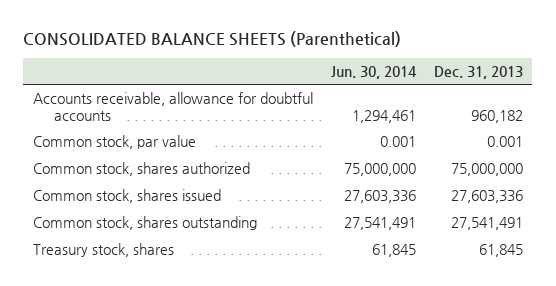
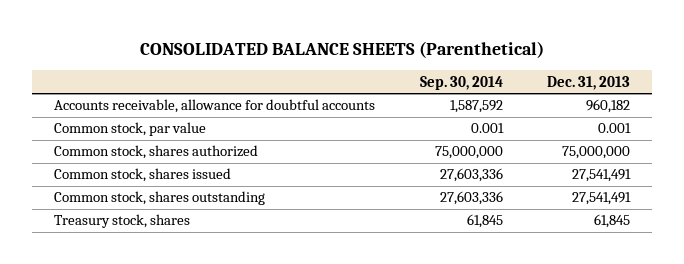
- | Jun. 30, 2014 | Dec. 31, 2013
+ | Sep. 30, 2014 | Dec. 31, 2013
- Common stock, shares issued | 27,603,336 | 27,603,336
+ Common stock, shares issued | 27,603,336 | 27,541,491

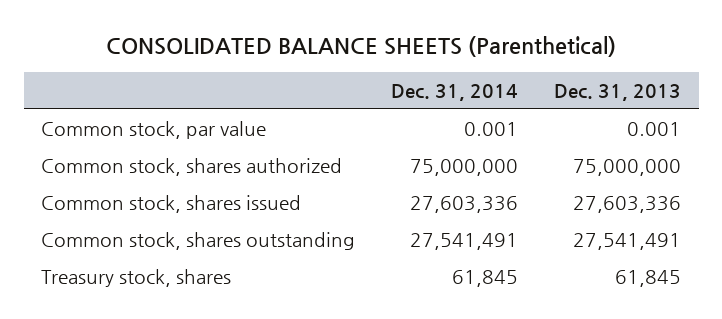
- | Sep. 30, 2014 | Dec. 31, 2013
+ | Dec. 31, 2014 | Dec. 31, 2013
- Accounts receivable, allowance for doubtful accounts | 1,587,592 | 960,182
- Common stock, shares issued | 27,603,336 | 27,541,491
+ Common stock, shares issued | 27,603,336 | 27,603,336

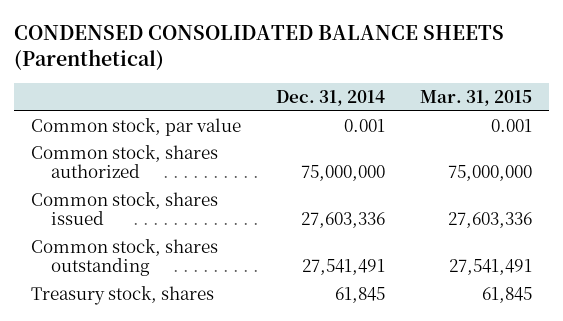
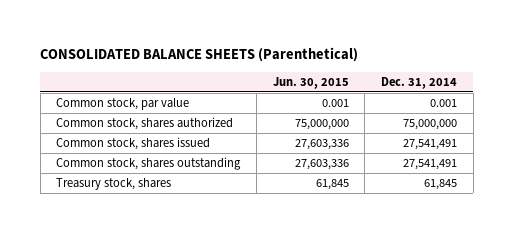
- CONDENSED CONSOLIDATED BALANCE SHEETS (Parenthetical)
+ CONSOLIDATED BALANCE SHEETS (Parenthetical)
- | Dec. 31, 2014 | Mar. 31, 2015
+ | Jun. 30, 2015 | Dec. 31, 2014
- Common stock, shares issued | 27,603,336 | 27,603,336
+ Common stock, shares issued | 27,603,336 | 27,541,491

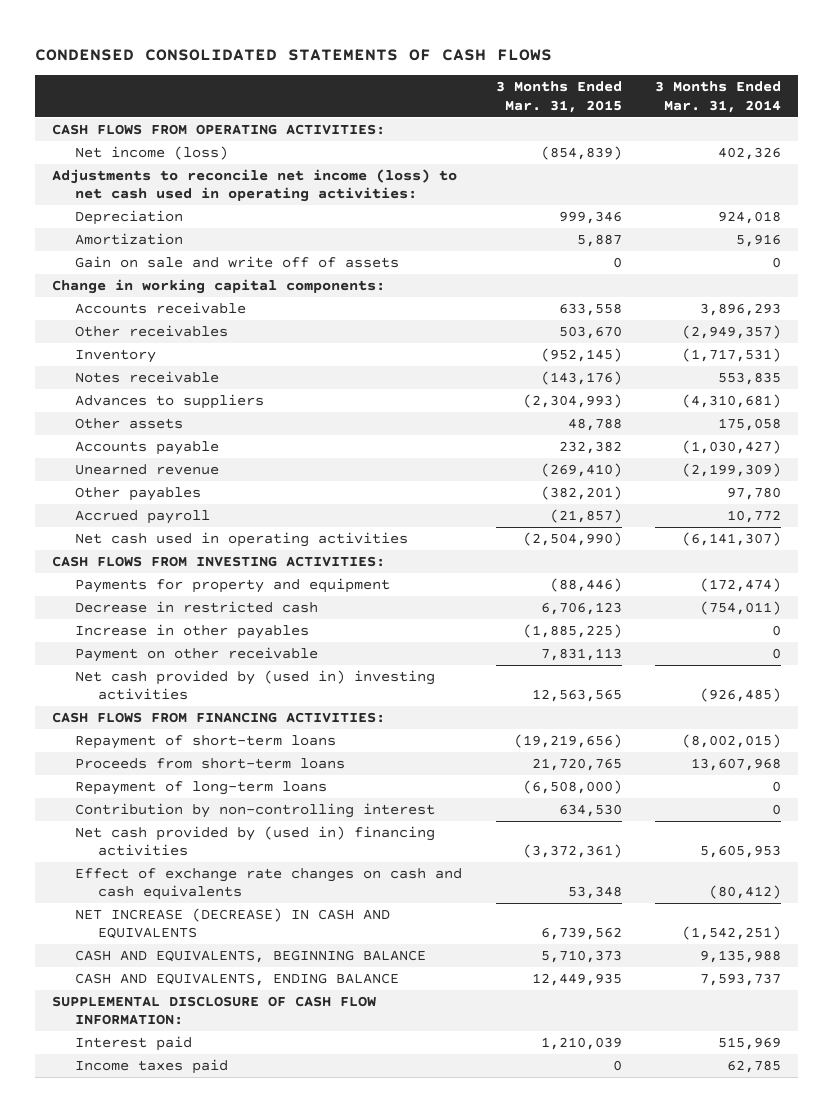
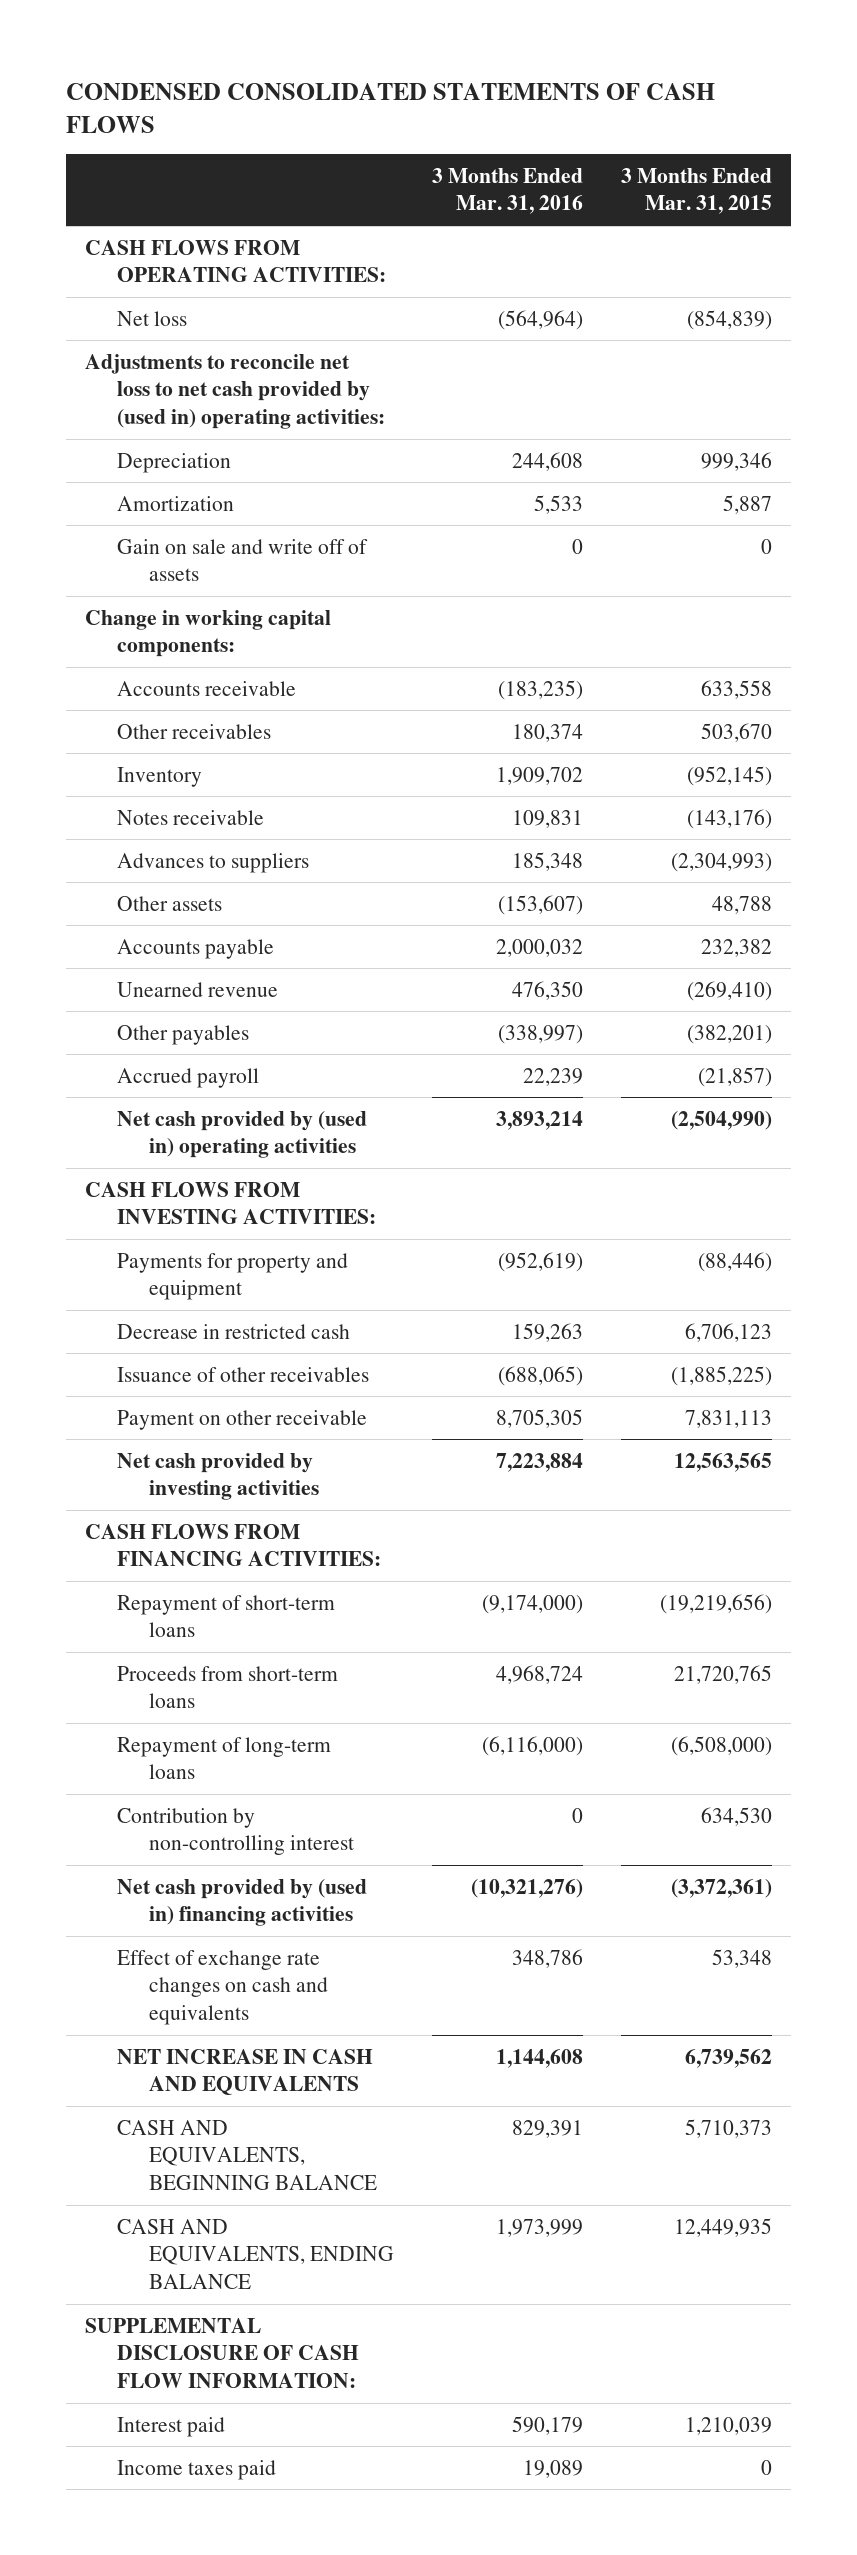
- | 3 Months Ended Mar. 31, 2015 | 3 Months Ended Mar. 31, 2014
+ | 3 Months Ended Mar. 31, 2016 | 3 Months Ended Mar. 31, 2015
- Net income (loss) | (854,839) | 402,326
- Adjustments to reconcile net income (loss) to net cash used in operating activities:
+ Net loss | (564,964) | (854,839)
+ Adjustments to reconcile net loss to net cash provided by (used in) operating activities:
- Net cash used in operating activities | (2,504,990) | (6,141,307)
+ Net cash provided by (used in) operating activities | 3,893,214 | (2,504,990)
- Increase in other payables | (1,885,225) | 0
+ Issuance of other receivables | (688,065) | (1,885,225)
- Net cash provided by (used in) investing activities | 12,563,565 | (926,485)
+ Net cash provided by investing activities | 7,223,884 | 12,563,565
- Effect of exchange rate changes on cash and cash equivalents | 53,348 | (80,412)
- NET INCREASE (DECREASE) IN CASH AND EQUIVALENTS | 6,739,562 | (1,542,251)
+ Effect of exchange rate changes on cash and equivalents | 348,786 | 53,348
+ NET INCREASE IN CASH AND EQUIVALENTS | 1,144,608 | 6,739,562

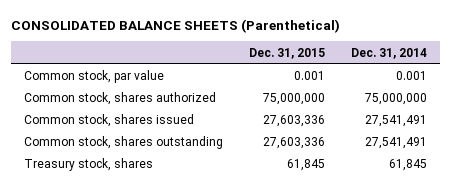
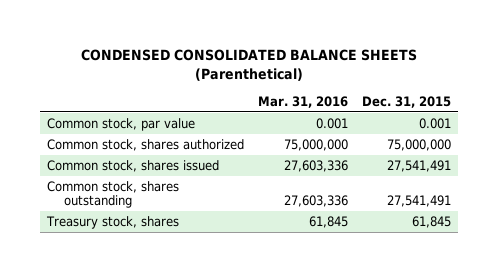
- CONSOLIDATED BALANCE SHEETS (Parenthetical)
+ CONDENSED CONSOLIDATED BALANCE SHEETS (Parenthetical)
- | Dec. 31, 2015 | Dec. 31, 2014
+ | Mar. 31, 2016 | Dec. 31, 2015
- Common stock, shares issued | 27,603,336 | 27,541,491
- Common stock, shares outstanding | 27,603,336 | 27,541,491
+ Common stock, shares issued | 27,603,336 | 27,541,491
+ Common stock, shares outstanding | 27,603,336 | 27,541,491

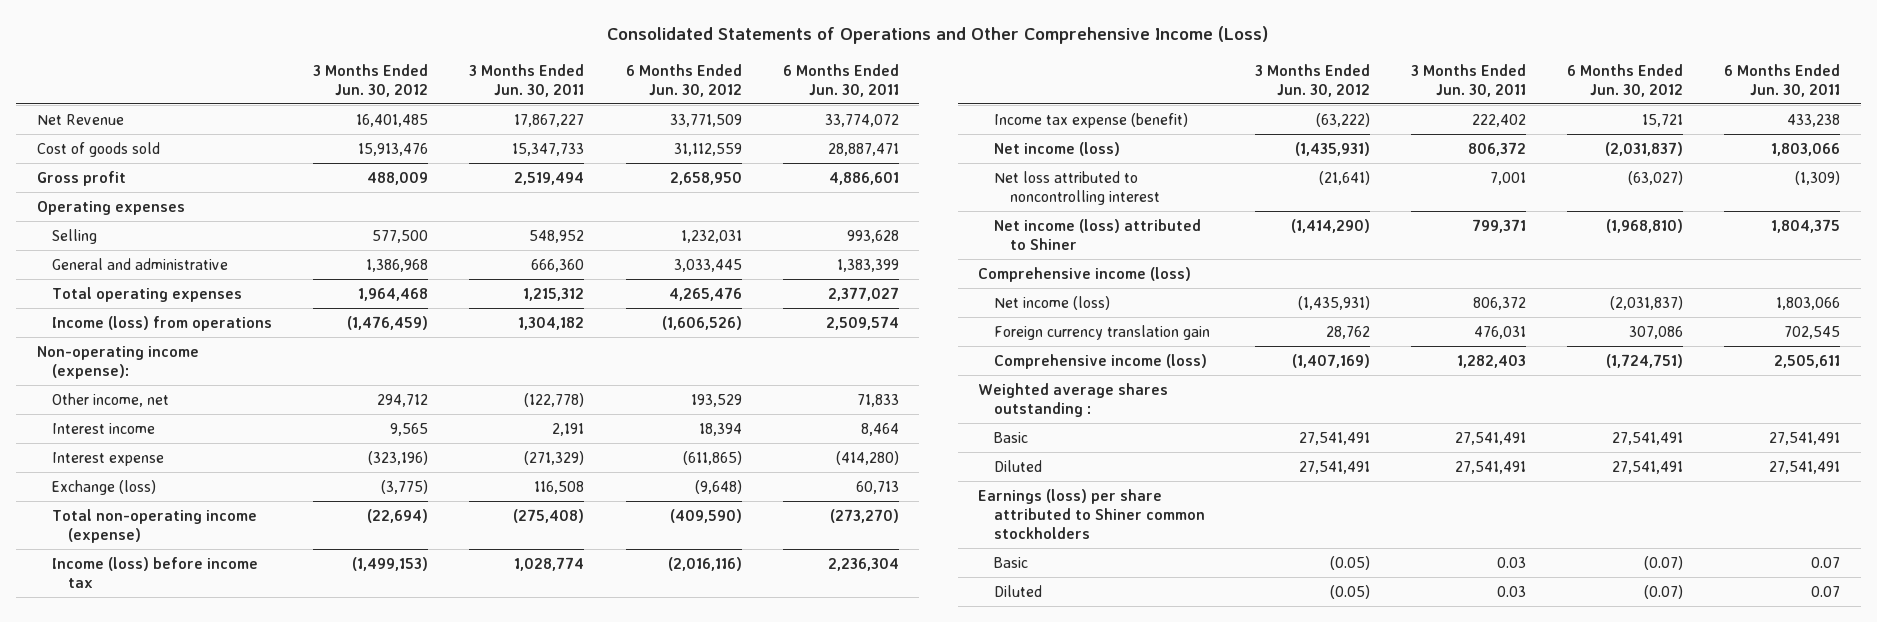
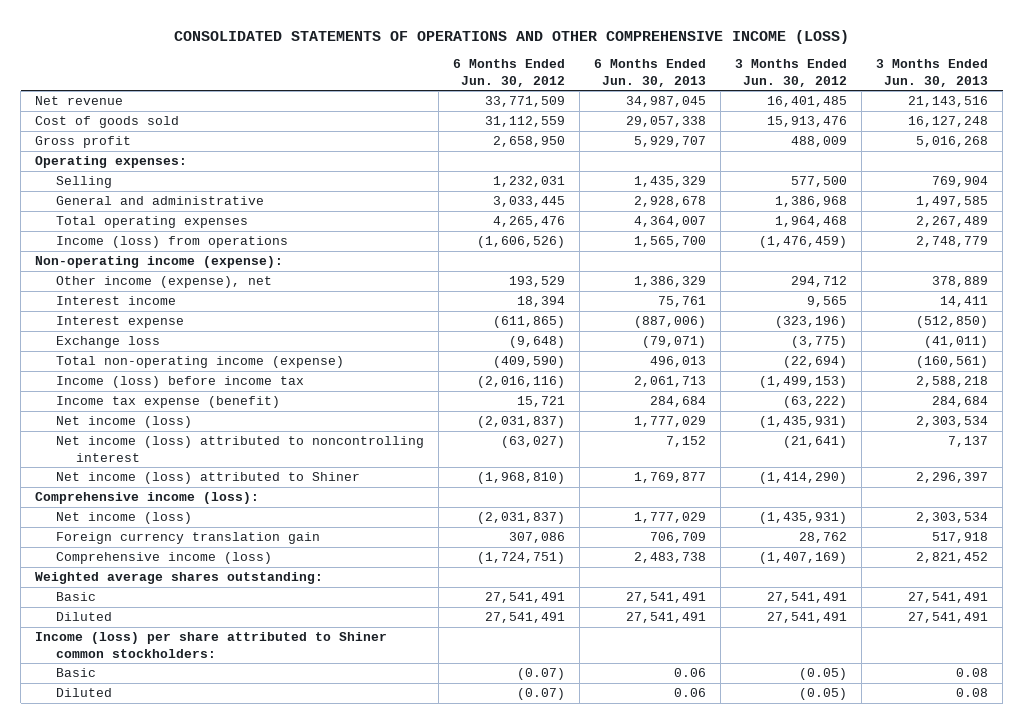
- Consolidated Statements of Operations and Other Comprehensive Income (Loss)
+ CONSOLIDATED STATEMENTS OF OPERATIONS AND OTHER COMPREHENSIVE INCOME (LOSS)
- | 3 Months Ended Jun. 30, 2012 | 3 Months Ended Jun. 30, 2011 | 6 Months Ended Jun. 30, 2012 | 6 Months Ended Jun. 30, 2011
+ | 6 Months Ended Jun. 30, 2012 | 6 Months Ended Jun. 30, 2013 | 3 Months Ended Jun. 30, 2012 | 3 Months Ended Jun. 30, 2013
- Net Revenue | 16,401,485 | 17,867,227 | 33,771,509 | 33,774,072
+ Net revenue | 33,771,509 | 34,987,045 | 16,401,485 | 21,143,516
- Operating expenses
+ Operating expenses:
- Other income, net | 294,712 | (122,778) | 193,529 | 71,833
+ Other income (expense), net | 193,529 | 1,386,329 | 294,712 | 378,889
- Exchange (loss) | (3,775) | 116,508 | (9,648) | 60,713
+ Exchange loss | (9,648) | (79,071) | (3,775) | (41,011)
- Net loss attributed to noncontrolling interest | (21,641) | 7,001 | (63,027) | (1,309)
+ Net income (loss) attributed to noncontrolling interest | (63,027) | 7,152 | (21,641) | 7,137
- Comprehensive income (loss)
+ Comprehensive income (loss):
- Weighted average shares outstanding :
+ Weighted average shares outstanding:
- Earnings (loss) per share attributed to Shiner common stockholders
+ Income (loss) per share attributed to Shiner common stockholders:

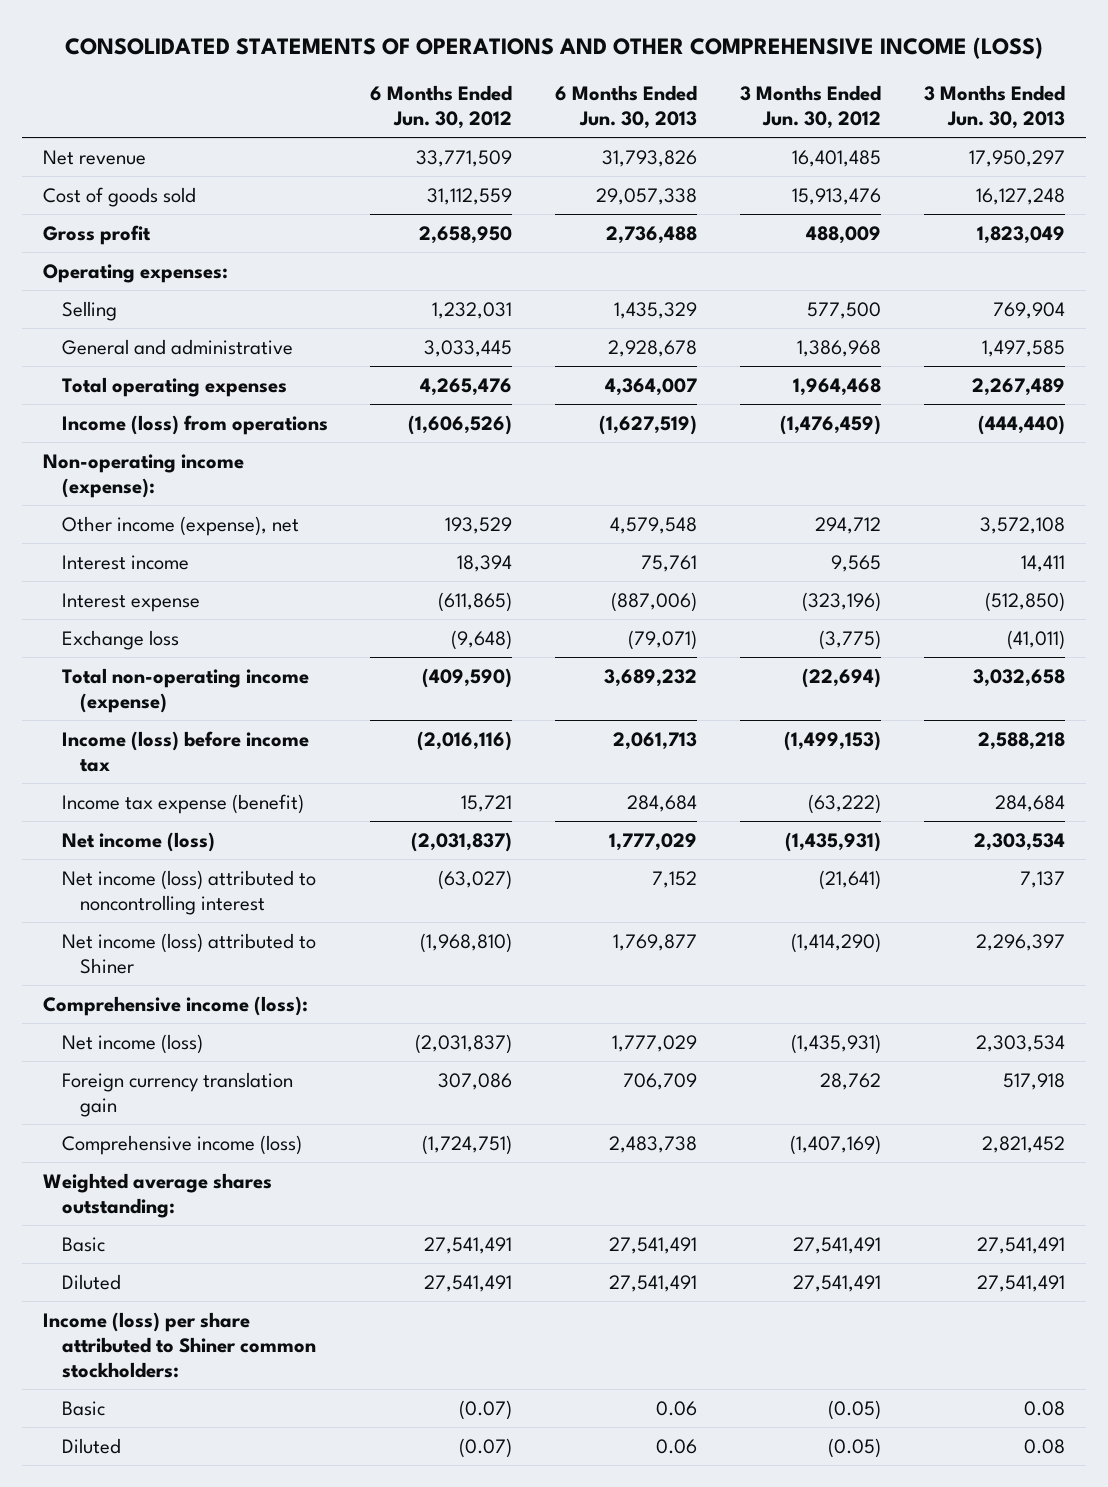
- Net revenue | 33,771,509 | 34,987,045 | 16,401,485 | 21,143,516
+ Net revenue | 33,771,509 | 31,793,826 | 16,401,485 | 17,950,297
- Gross profit | 2,658,950 | 5,929,707 | 488,009 | 5,016,268
+ Gross profit | 2,658,950 | 2,736,488 | 488,009 | 1,823,049
- Income (loss) from operations | (1,606,526) | 1,565,700 | (1,476,459) | 2,748,779
+ Income (loss) from operations | (1,606,526) | (1,627,519) | (1,476,459) | (444,440)
- Other income (expense), net | 193,529 | 1,386,329 | 294,712 | 378,889
+ Other income (expense), net | 193,529 | 4,579,548 | 294,712 | 3,572,108
- Total non-operating income (expense) | (409,590) | 496,013 | (22,694) | (160,561)
+ Total non-operating income (expense) | (409,590) | 3,689,232 | (22,694) | 3,032,658

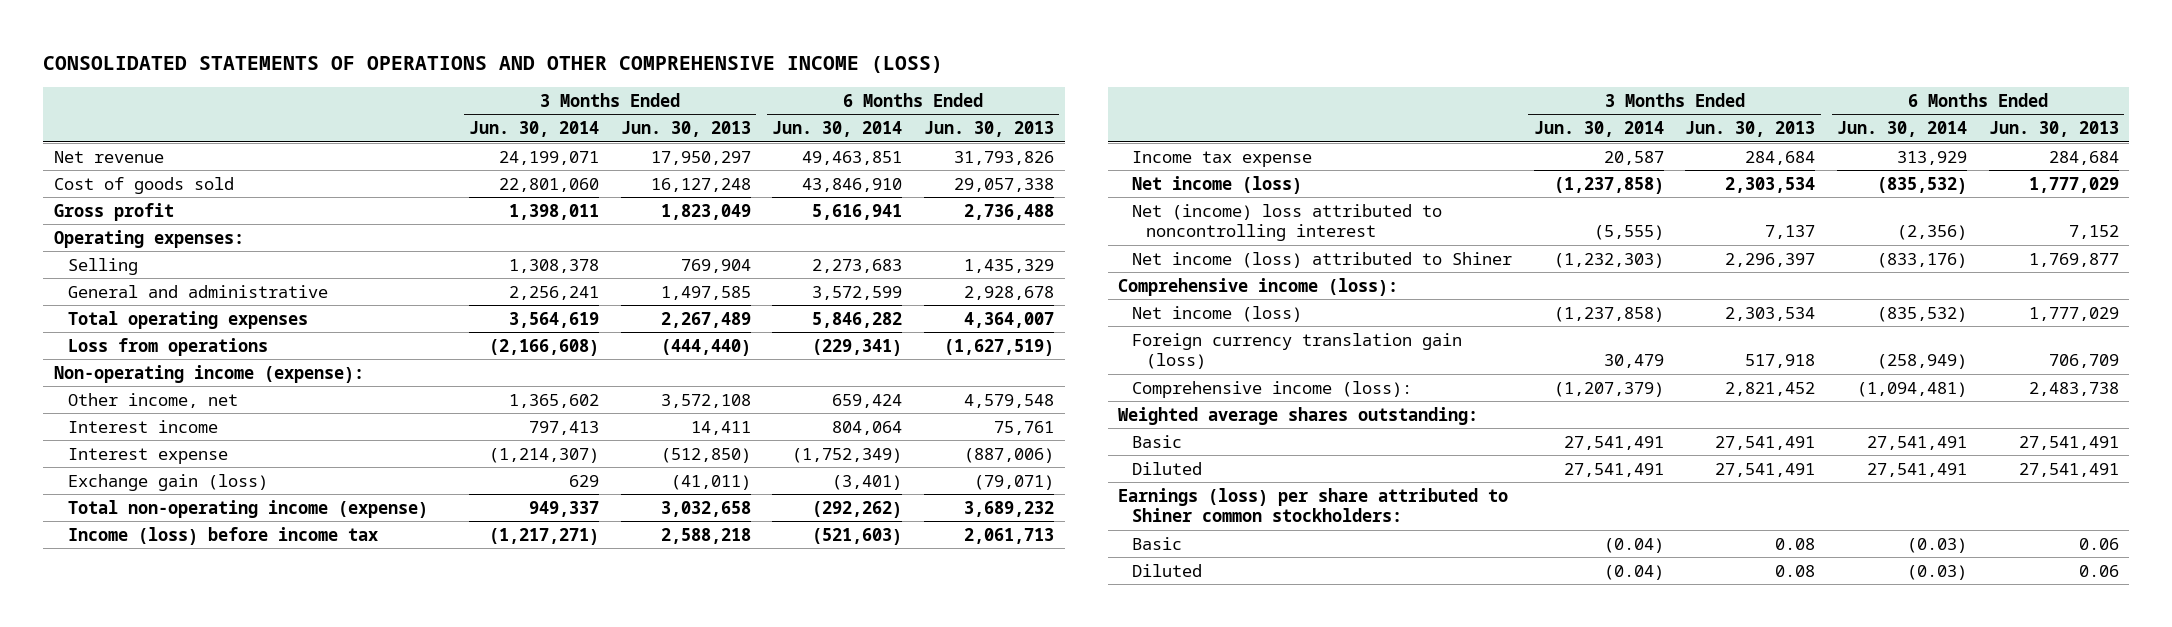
- | 6 Months Ended Jun. 30, 2012 | 6 Months Ended Jun. 30, 2013 | 3 Months Ended Jun. 30, 2012 | 3 Months Ended Jun. 30, 2013
+ | 3 Months Ended Jun. 30, 2014 | 3 Months Ended Jun. 30, 2013 | 6 Months Ended Jun. 30, 2014 | 6 Months Ended Jun. 30, 2013
- Income (loss) from operations | (1,606,526) | (1,627,519) | (1,476,459) | (444,440)
+ Loss from operations | (2,166,608) | (444,440) | (229,341) | (1,627,519)
- Other income (expense), net | 193,529 | 4,579,548 | 294,712 | 3,572,108
+ Other income, net | 1,365,602 | 3,572,108 | 659,424 | 4,579,548
- Exchange loss | (9,648) | (79,071) | (3,775) | (41,011)
+ Exchange gain (loss) | 629 | (41,011) | (3,401) | (79,071)
- Income tax expense (benefit) | 15,721 | 284,684 | (63,222) | 284,684
+ Income tax expense | 20,587 | 284,684 | 313,929 | 284,684
- Net income (loss) attributed to noncontrolling interest | (63,027) | 7,152 | (21,641) | 7,137
+ Net (income) loss attributed to noncontrolling interest | (5,555) | 7,137 | (2,356) | 7,152
- Foreign currency translation gain | 307,086 | 706,709 | 28,762 | 517,918
- Comprehensive income (loss) | (1,724,751) | 2,483,738 | (1,407,169) | 2,821,452
+ Foreign currency translation gain (loss) | 30,479 | 517,918 | (258,949) | 706,709
+ Comprehensive income (loss): | (1,207,379) | 2,821,452 | (1,094,481) | 2,483,738
- Income (loss) per share attributed to Shiner common stockholders:
+ Earnings (loss) per share attributed to Shiner common stockholders:

